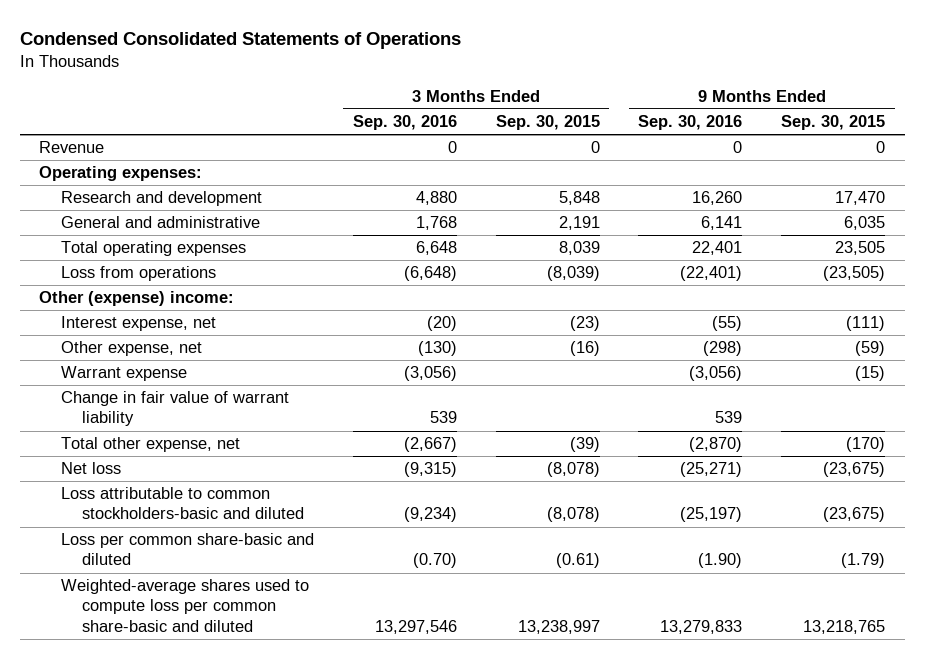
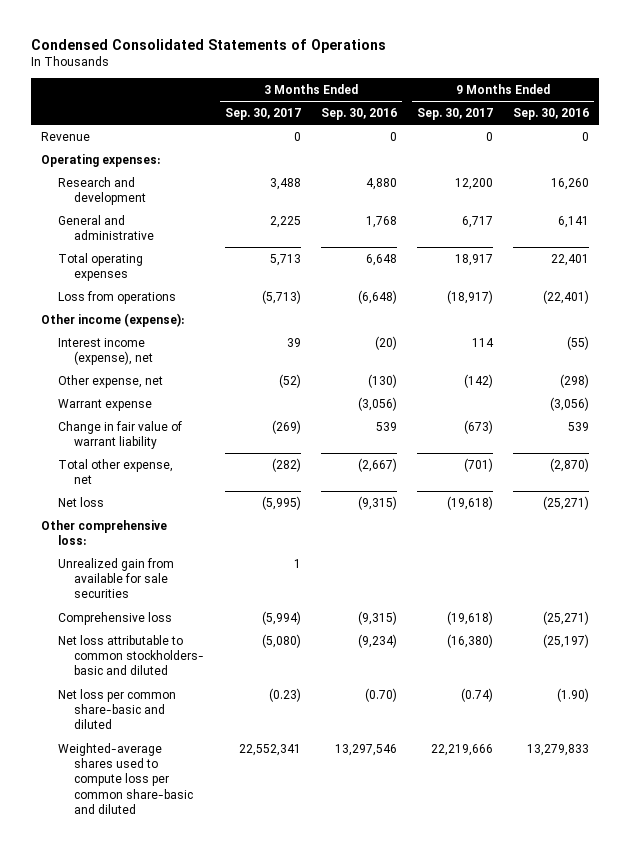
- | 3 Months Ended Sep. 30, 2016 | 3 Months Ended Sep. 30, 2015 | 9 Months Ended Sep. 30, 2016 | 9 Months Ended Sep. 30, 2015
+ | 3 Months Ended Sep. 30, 2017 | 3 Months Ended Sep. 30, 2016 | 9 Months Ended Sep. 30, 2017 | 9 Months Ended Sep. 30, 2016
- Other (expense) income:
- Interest expense, net | (20) | (23) | (55) | (111)
+ Other income (expense):
+ Interest income (expense), net | 39 | (20) | 114 | (55)
- Loss attributable to common stockholders-basic and diluted | (9,234) | (8,078) | (25,197) | (23,675)
- Loss per common share-basic and diluted | (0.70) | (0.61) | (1.90) | (1.79)
+ Other comprehensive loss:
+ Unrealized gain from available for sale securities | 1 | | |
+ Comprehensive loss | (5,994) | (9,315) | (19,618) | (25,271)
+ Net loss attributable to common stockholders- basic and diluted | (5,080) | (9,234) | (16,380) | (25,197)
+ Net loss per common share-basic and diluted | (0.23) | (0.70) | (0.74) | (1.90)

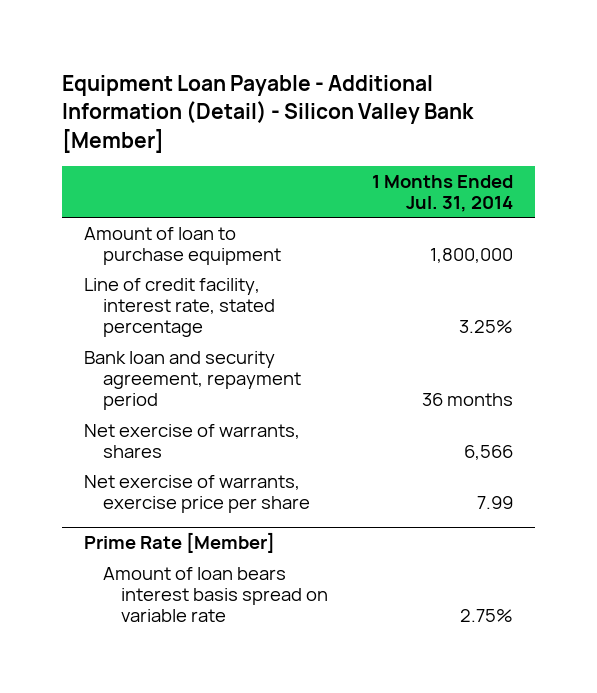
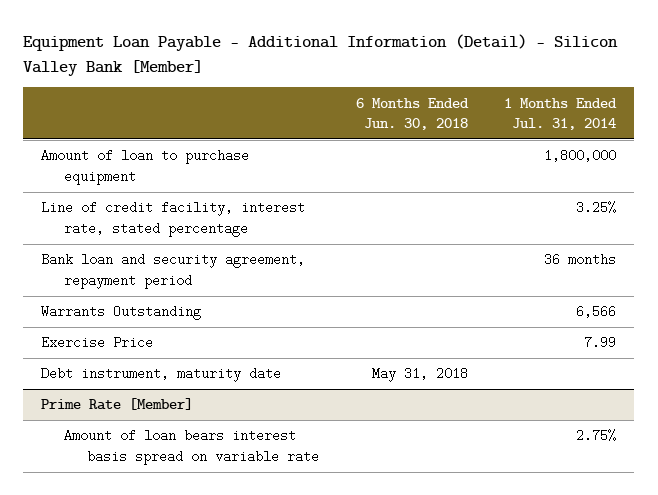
- | 1 Months Ended Jul. 31, 2014
+ | 6 Months Ended Jun. 30, 2018 | 1 Months Ended Jul. 31, 2014
- Net exercise of warrants, shares | 6,566
- Net exercise of warrants, exercise price per share | 7.99
+ Warrants Outstanding | | 6,566
+ Exercise Price | | 7.99
+ Debt instrument, maturity date | May 31, 2018 |

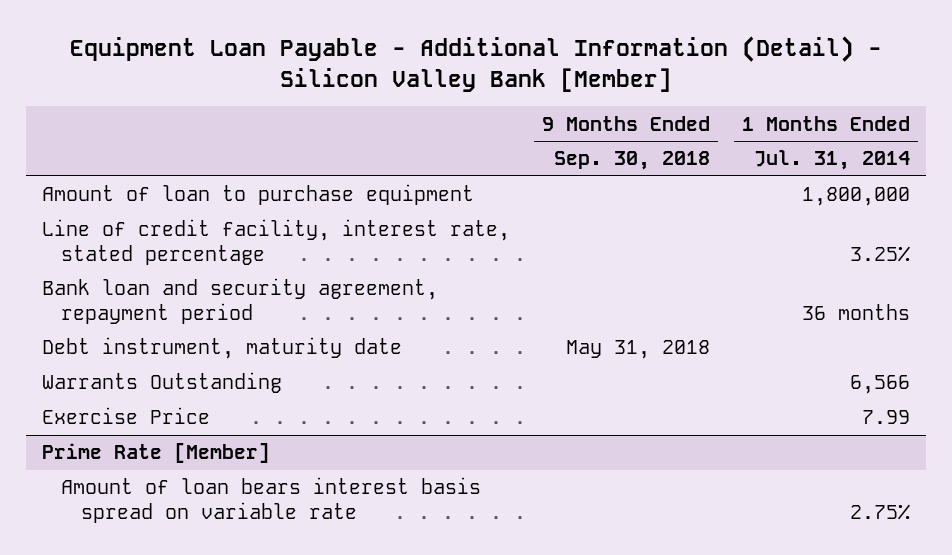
- | 6 Months Ended Jun. 30, 2018 | 1 Months Ended Jul. 31, 2014
+ | 9 Months Ended Sep. 30, 2018 | 1 Months Ended Jul. 31, 2014
moved up: Debt instrument, maturity date | May 31, 2018 |

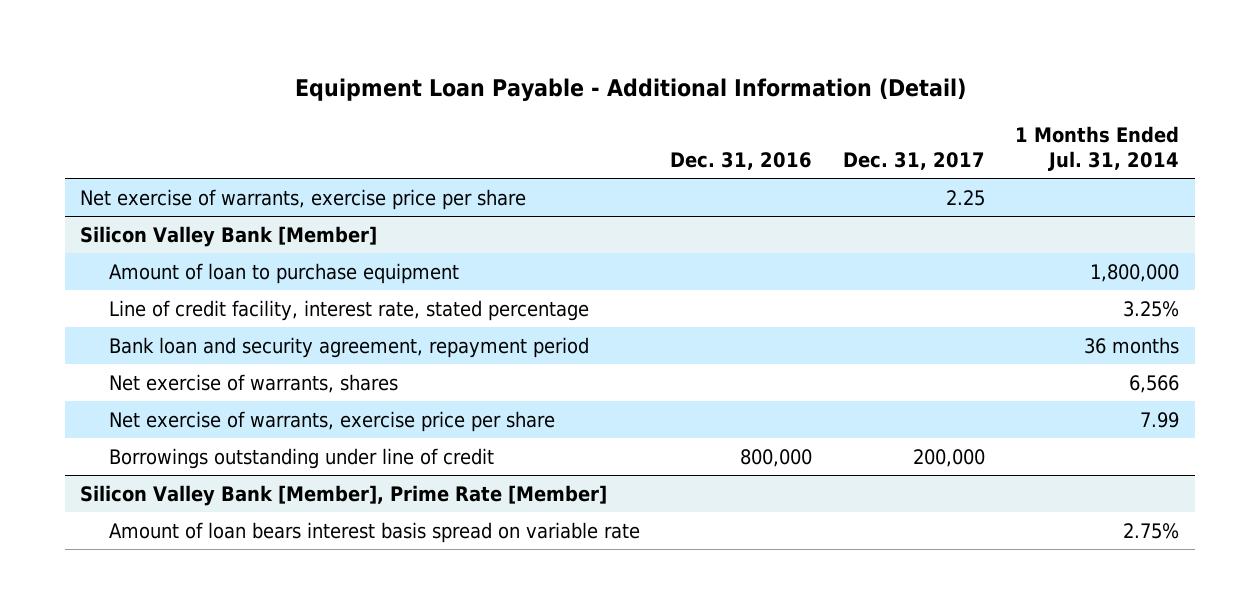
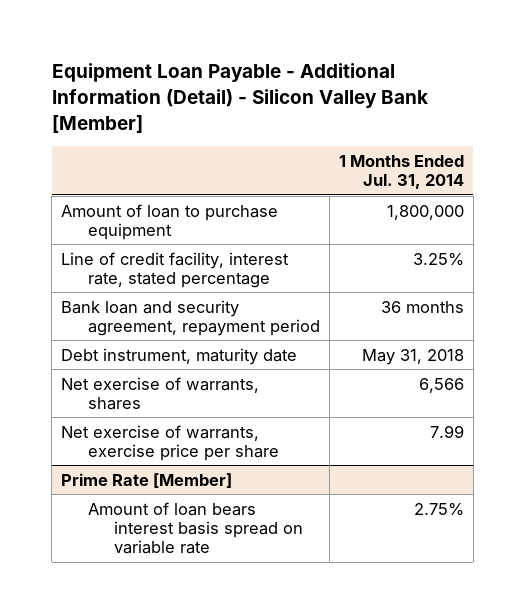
- Equipment Loan Payable - Additional Information (Detail)
+ Equipment Loan Payable - Additional Information (Detail) - Silicon Valley Bank [Member]
- | Dec. 31, 2016 | Dec. 31, 2017 | 1 Months Ended Jul. 31, 2014
+ | 1 Months Ended Jul. 31, 2014
- Net exercise of warrants, exercise price per share | | 2.25 |
- Silicon Valley Bank [Member]
+ Debt instrument, maturity date | May 31, 2018
- Borrowings outstanding under line of credit | 800,000 | 200,000 |
- Silicon Valley Bank [Member], Prime Rate [Member]
+ Prime Rate [Member]

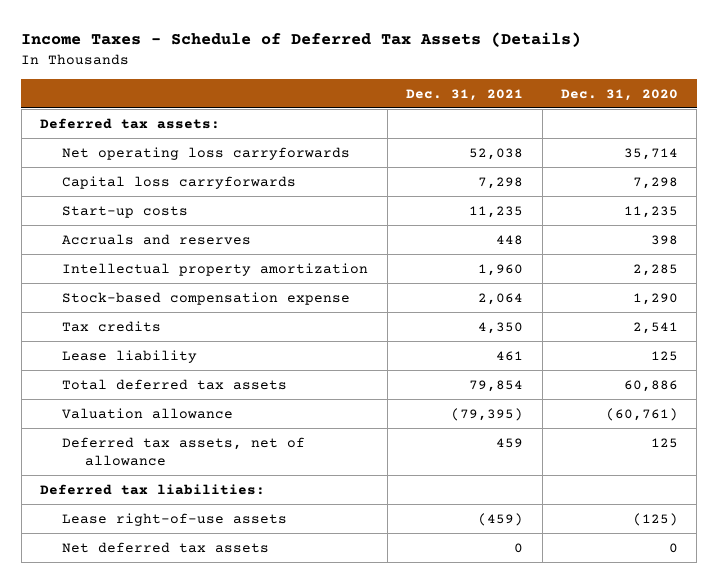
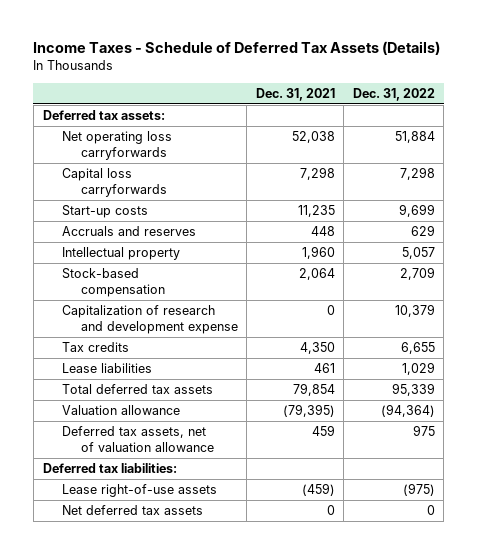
- | Dec. 31, 2021 | Dec. 31, 2020
+ | Dec. 31, 2021 | Dec. 31, 2022
- Intellectual property amortization | 1,960 | 2,285
- Stock-based compensation expense | 2,064 | 1,290
+ Intellectual property | 1,960 | 5,057
+ Stock-based compensation | 2,064 | 2,709
+ Capitalization of research and development expense | 0 | 10,379
- Lease liability | 461 | 125
+ Lease liabilities | 461 | 1,029
- Deferred tax assets, net of allowance | 459 | 125
+ Deferred tax assets, net of valuation allowance | 459 | 975

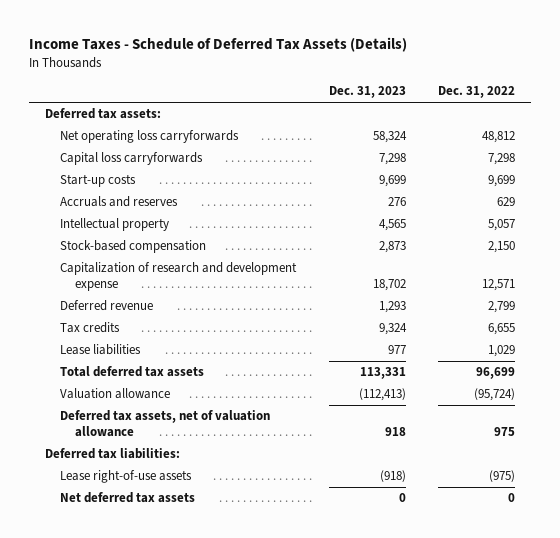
- | Dec. 31, 2021 | Dec. 31, 2022
+ | Dec. 31, 2023 | Dec. 31, 2022
- Net operating loss carryforwards | 52,038 | 51,884
+ Net operating loss carryforwards | 58,324 | 48,812
- Stock-based compensation | 2,064 | 2,709
- Capitalization of research and development expense | 0 | 10,379
+ Stock-based compensation | 2,873 | 2,150
+ Capitalization of research and development expense | 18,702 | 12,571
+ Deferred revenue | 1,293 | 2,799
- Total deferred tax assets | 79,854 | 95,339
- Valuation allowance | (79,395) | (94,364)
+ Total deferred tax assets | 113,331 | 96,699
+ Valuation allowance | (112,413) | (95,724)

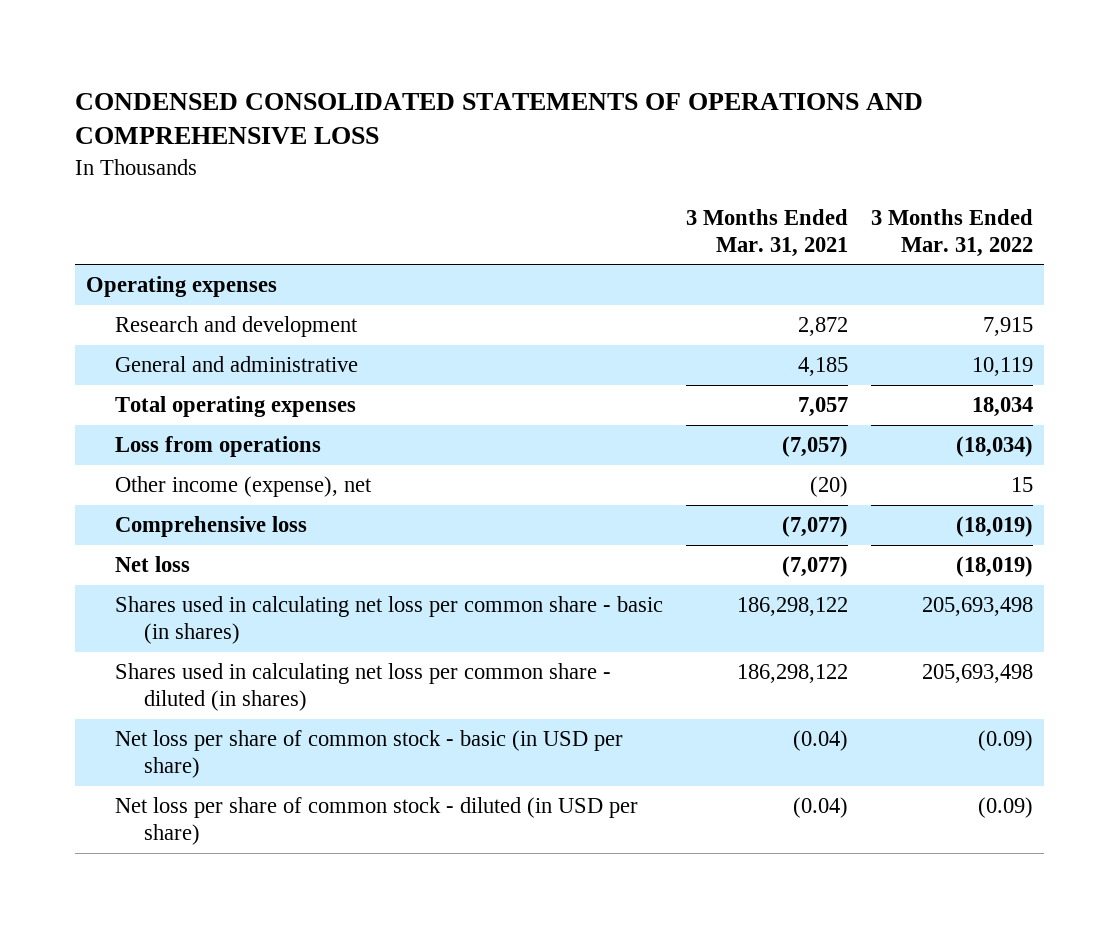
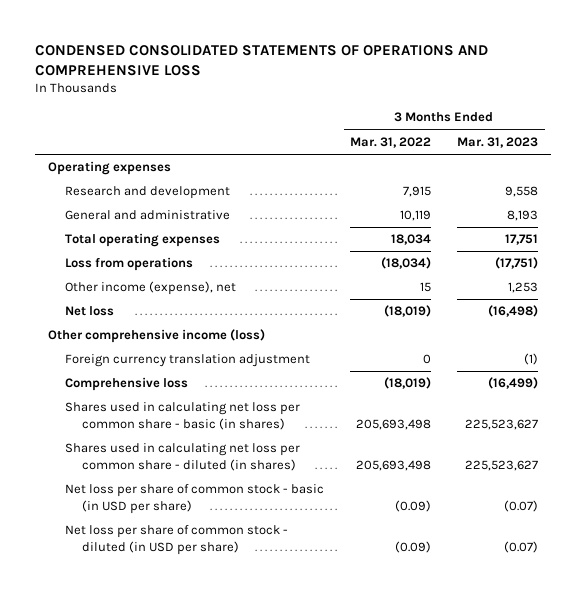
- | 3 Months Ended Mar. 31, 2021 | 3 Months Ended Mar. 31, 2022
+ | 3 Months Ended Mar. 31, 2022 | 3 Months Ended Mar. 31, 2023
+ Other comprehensive income (loss)
+ Foreign currency translation adjustment | 0 | (1)
moved down: Comprehensive loss | (18,019) | (16,499)

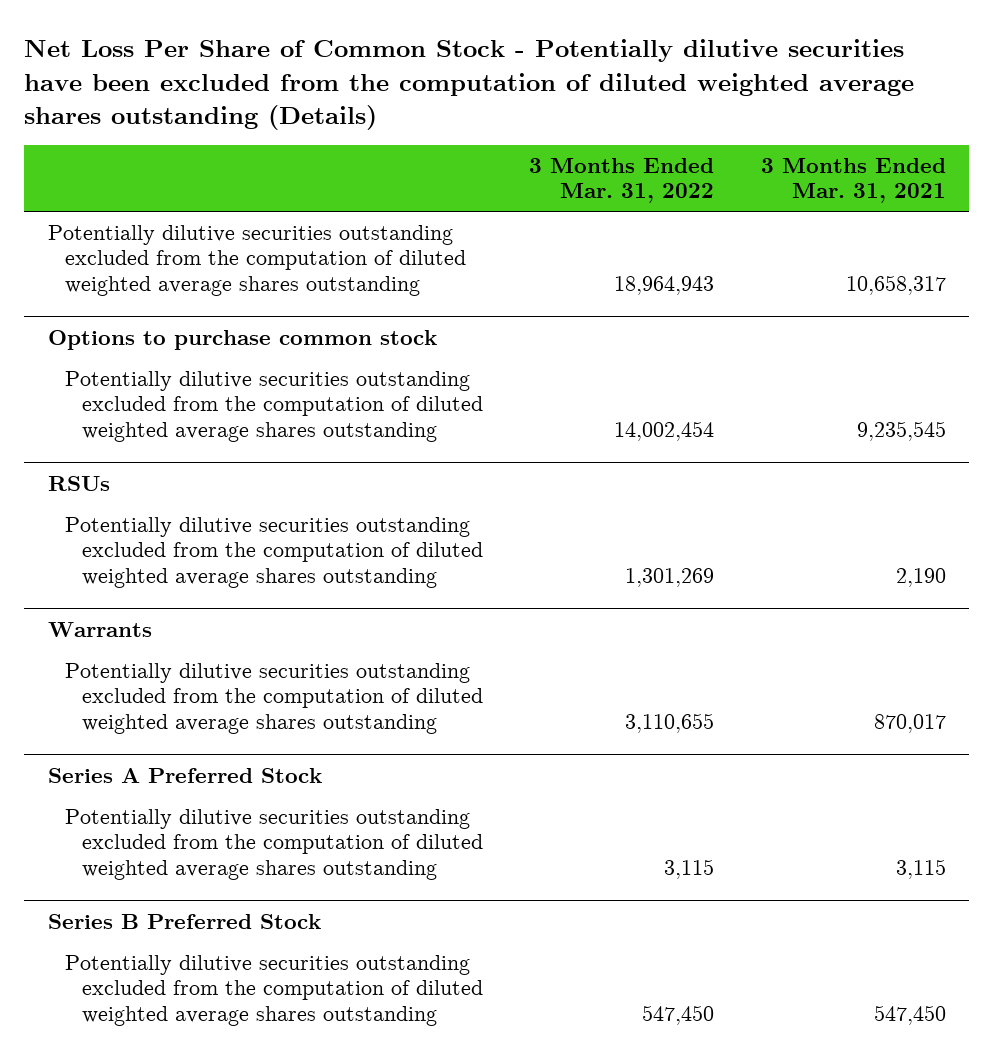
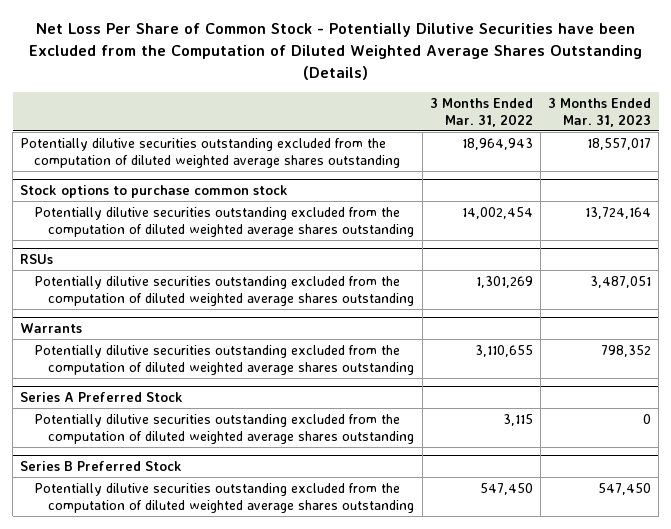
- Net Loss Per Share of Common Stock - Potentially dilutive securities have been excluded from the computation of diluted weighted average shares outstanding (Details)
+ Net Loss Per Share of Common Stock - Potentially Dilutive Securities have been Excluded from the Computation of Diluted Weighted Average Shares Outstanding (Details)
- | 3 Months Ended Mar. 31, 2022 | 3 Months Ended Mar. 31, 2021
+ | 3 Months Ended Mar. 31, 2022 | 3 Months Ended Mar. 31, 2023
- Options to purchase common stock
+ Stock options to purchase common stock

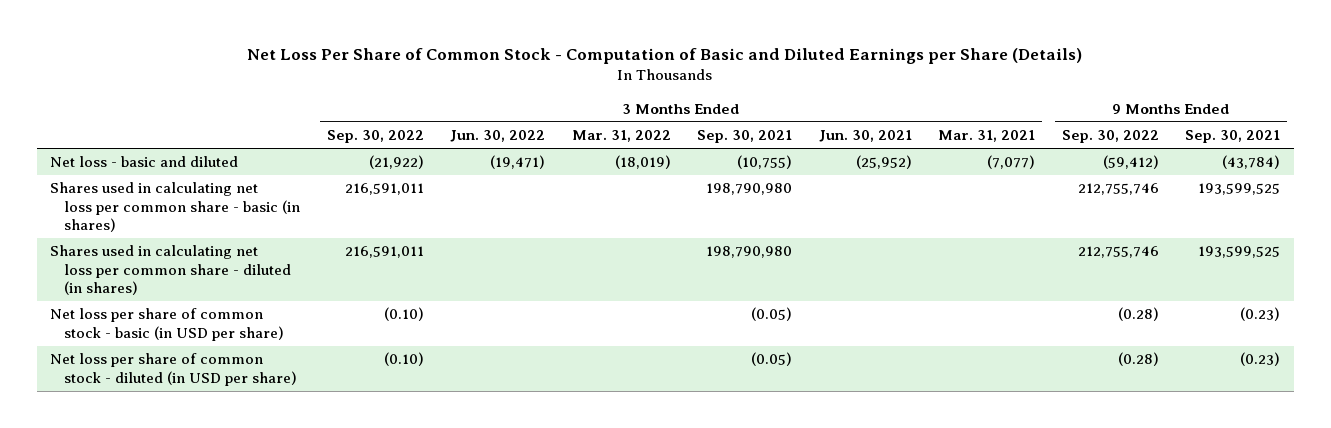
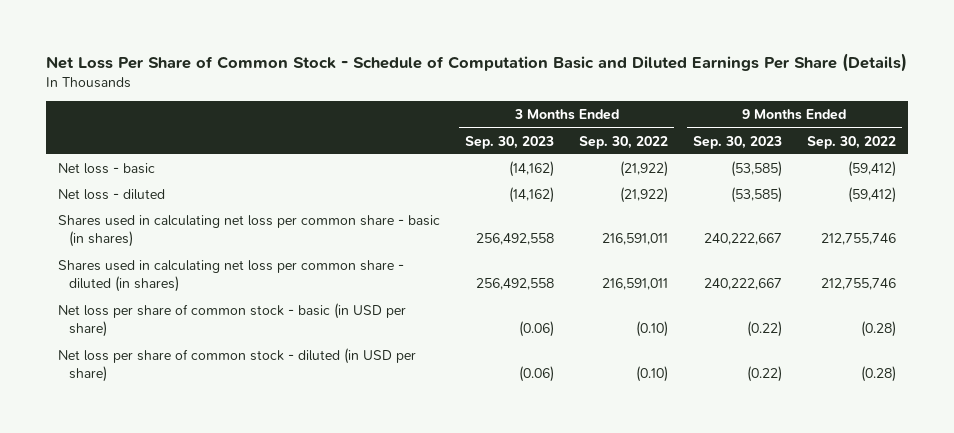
- Net Loss Per Share of Common Stock - Computation of Basic and Diluted Earnings per Share (Details)
+ Net Loss Per Share of Common Stock - Schedule of Computation Basic and Diluted Earnings Per Share (Details)
- | 3 Months Ended Sep. 30, 2022 | 3 Months Ended Jun. 30, 2022 | 3 Months Ended Mar. 31, 2022 | 3 Months Ended Sep. 30, 2021 | 3 Months Ended Jun. 30, 2021 | 3 Months Ended Mar. 31, 2021 | 9 Months Ended Sep. 30, 2022 | 9 Months Ended Sep. 30, 2021
+ | 3 Months Ended Sep. 30, 2023 | 3 Months Ended Sep. 30, 2022 | 9 Months Ended Sep. 30, 2023 | 9 Months Ended Sep. 30, 2022
- Net loss - basic and diluted | (21,922) | (19,471) | (18,019) | (10,755) | (25,952) | (7,077) | (59,412) | (43,784)
+ Net loss - basic | (14,162) | (21,922) | (53,585) | (59,412)
+ Net loss - diluted | (14,162) | (21,922) | (53,585) | (59,412)

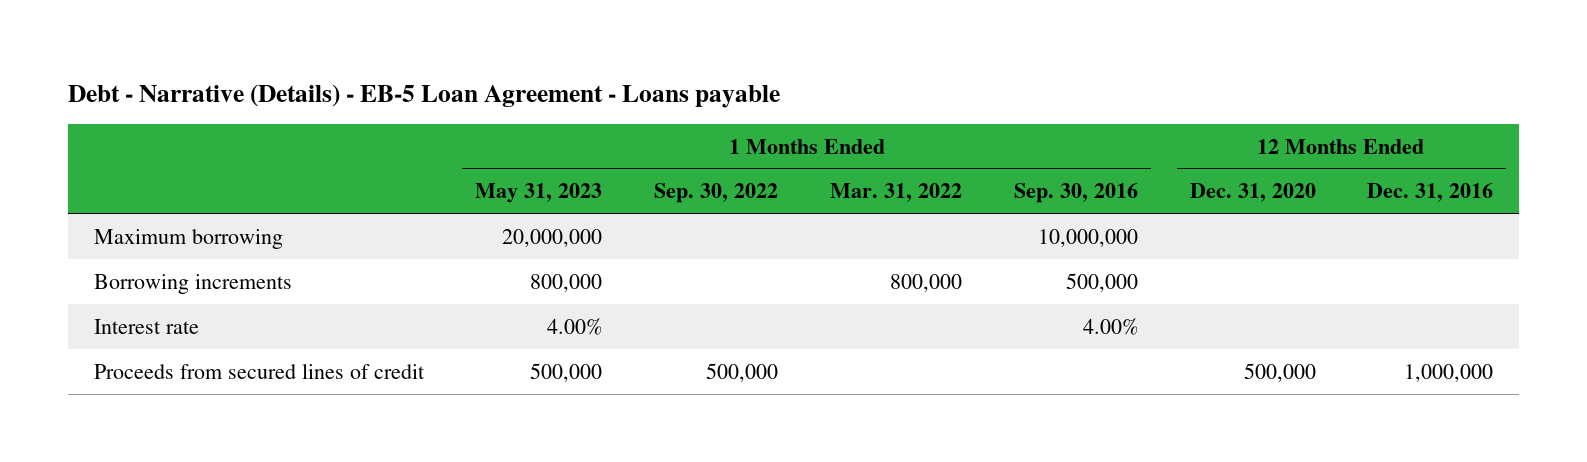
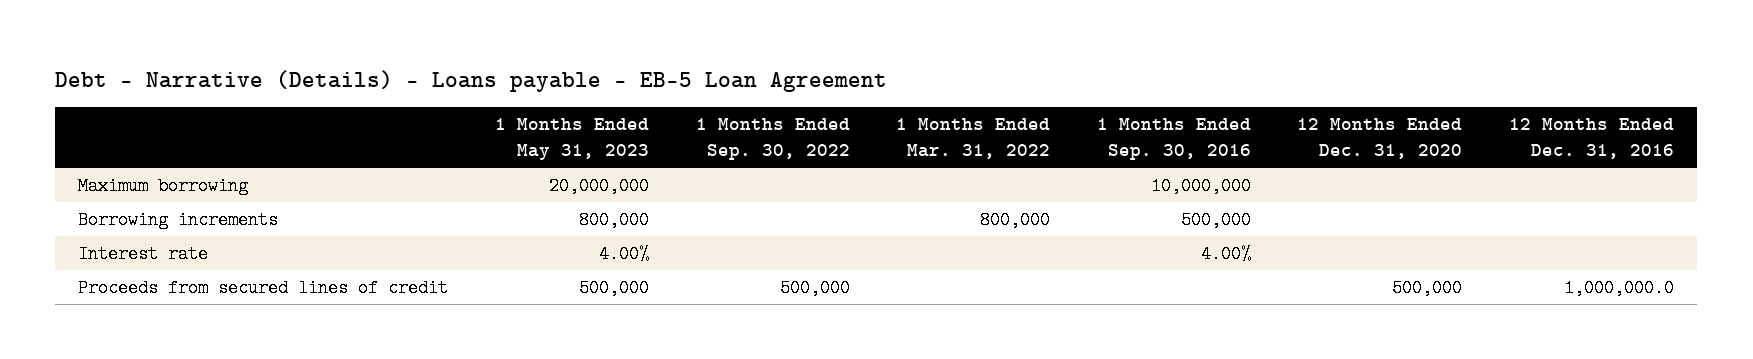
- Debt - Narrative (Details) - EB-5 Loan Agreement - Loans payable
+ Debt - Narrative (Details) - Loans payable - EB-5 Loan Agreement
- Proceeds from secured lines of credit | 500,000 | 500,000 | | | 500,000 | 1,000,000
+ Proceeds from secured lines of credit | 500,000 | 500,000 | | | 500,000 | 1,000,000.0

